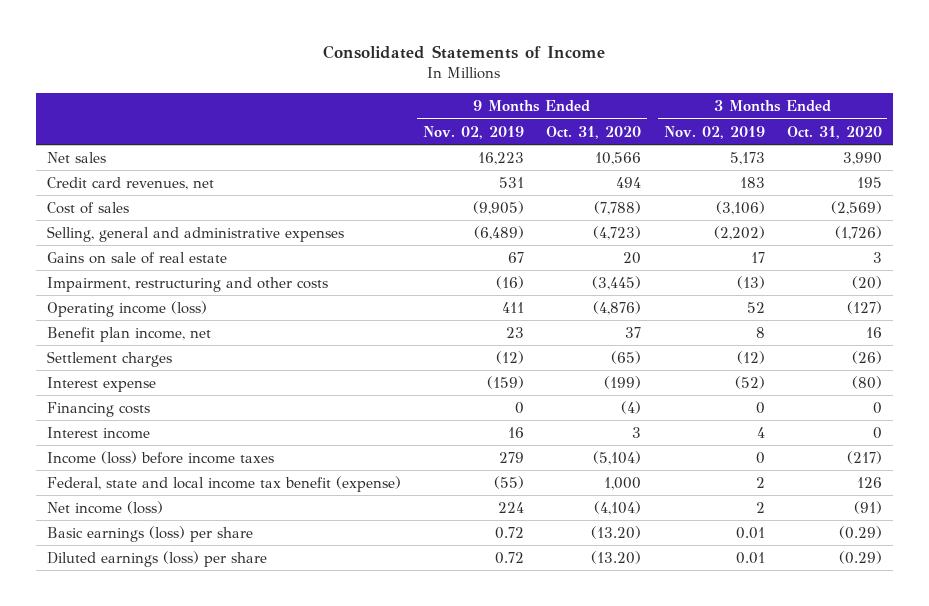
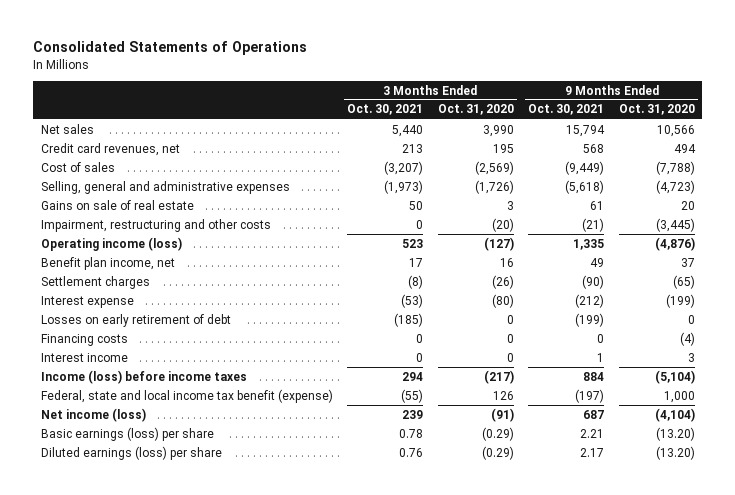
- Consolidated Statements of Income
+ Consolidated Statements of Operations
- | 9 Months Ended Nov. 02, 2019 | 9 Months Ended Oct. 31, 2020 | 3 Months Ended Nov. 02, 2019 | 3 Months Ended Oct. 31, 2020
+ | 3 Months Ended Oct. 30, 2021 | 3 Months Ended Oct. 31, 2020 | 9 Months Ended Oct. 30, 2021 | 9 Months Ended Oct. 31, 2020
+ Losses on early retirement of debt | (185) | 0 | (199) | 0

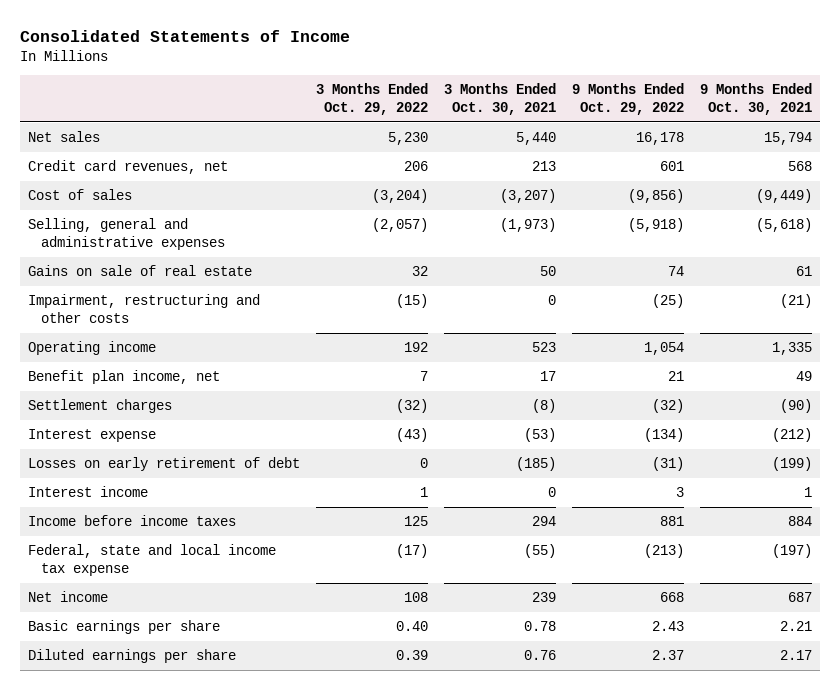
- Consolidated Statements of Operations
+ Consolidated Statements of Income
- | 3 Months Ended Oct. 30, 2021 | 3 Months Ended Oct. 31, 2020 | 9 Months Ended Oct. 30, 2021 | 9 Months Ended Oct. 31, 2020
+ | 3 Months Ended Oct. 29, 2022 | 3 Months Ended Oct. 30, 2021 | 9 Months Ended Oct. 29, 2022 | 9 Months Ended Oct. 30, 2021
- Operating income (loss) | 523 | (127) | 1,335 | (4,876)
+ Operating income | 192 | 523 | 1,054 | 1,335
- Financing costs | 0 | 0 | 0 | (4)
- Income (loss) before income taxes | 294 | (217) | 884 | (5,104)
- Federal, state and local income tax benefit (expense) | (55) | 126 | (197) | 1,000
- Net income (loss) | 239 | (91) | 687 | (4,104)
- Basic earnings (loss) per share | 0.78 | (0.29) | 2.21 | (13.20)
- Diluted earnings (loss) per share | 0.76 | (0.29) | 2.17 | (13.20)
+ Income before income taxes | 125 | 294 | 881 | 884
+ Federal, state and local income tax expense | (17) | (55) | (213) | (197)
+ Net income | 108 | 239 | 668 | 687
+ Basic earnings per share | 0.40 | 0.78 | 2.43 | 2.21
+ Diluted earnings per share | 0.39 | 0.76 | 2.37 | 2.17

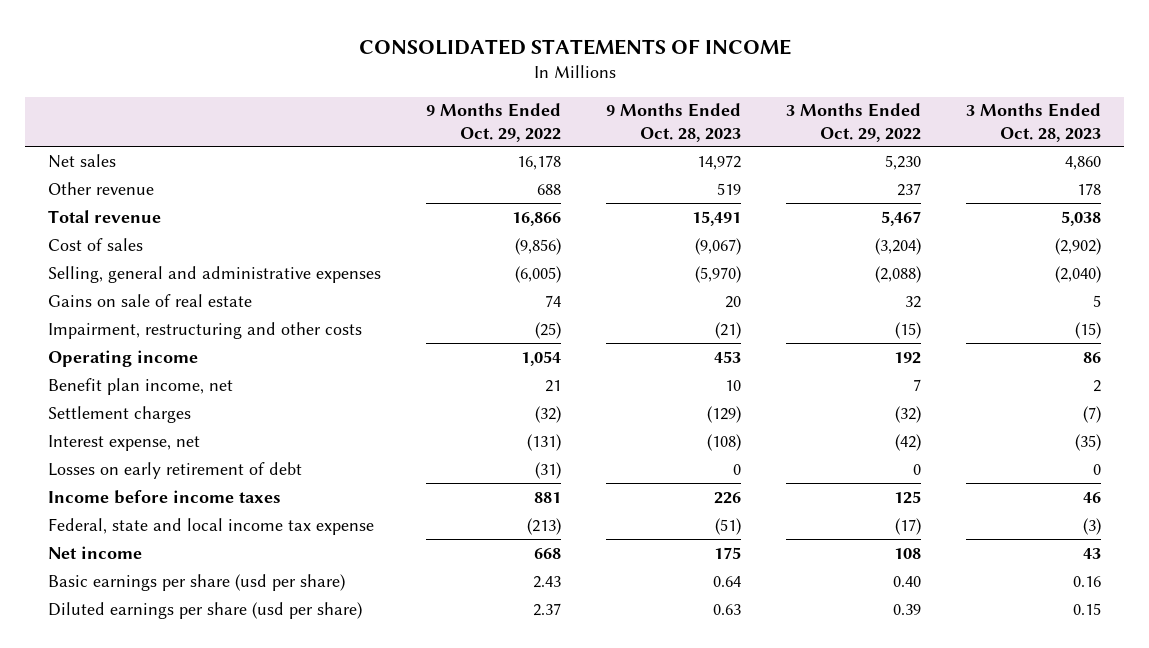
- Consolidated Statements of Income
+ CONSOLIDATED STATEMENTS OF INCOME
- | 3 Months Ended Oct. 29, 2022 | 3 Months Ended Oct. 30, 2021 | 9 Months Ended Oct. 29, 2022 | 9 Months Ended Oct. 30, 2021
+ | 9 Months Ended Oct. 29, 2022 | 9 Months Ended Oct. 28, 2023 | 3 Months Ended Oct. 29, 2022 | 3 Months Ended Oct. 28, 2023
- Credit card revenues, net | 206 | 213 | 601 | 568
+ Other revenue | 688 | 519 | 237 | 178
+ Total revenue | 16,866 | 15,491 | 5,467 | 5,038
- Selling, general and administrative expenses | (2,057) | (1,973) | (5,918) | (5,618)
+ Selling, general and administrative expenses | (6,005) | (5,970) | (2,088) | (2,040)
- Interest expense | (43) | (53) | (134) | (212)
+ Interest expense, net | (131) | (108) | (42) | (35)
- Interest income | 1 | 0 | 3 | 1
- Basic earnings per share | 0.40 | 0.78 | 2.43 | 2.21
- Diluted earnings per share | 0.39 | 0.76 | 2.37 | 2.17
+ Basic earnings per share (usd per share) | 2.43 | 0.64 | 0.40 | 0.16
+ Diluted earnings per share (usd per share) | 2.37 | 0.63 | 0.39 | 0.15

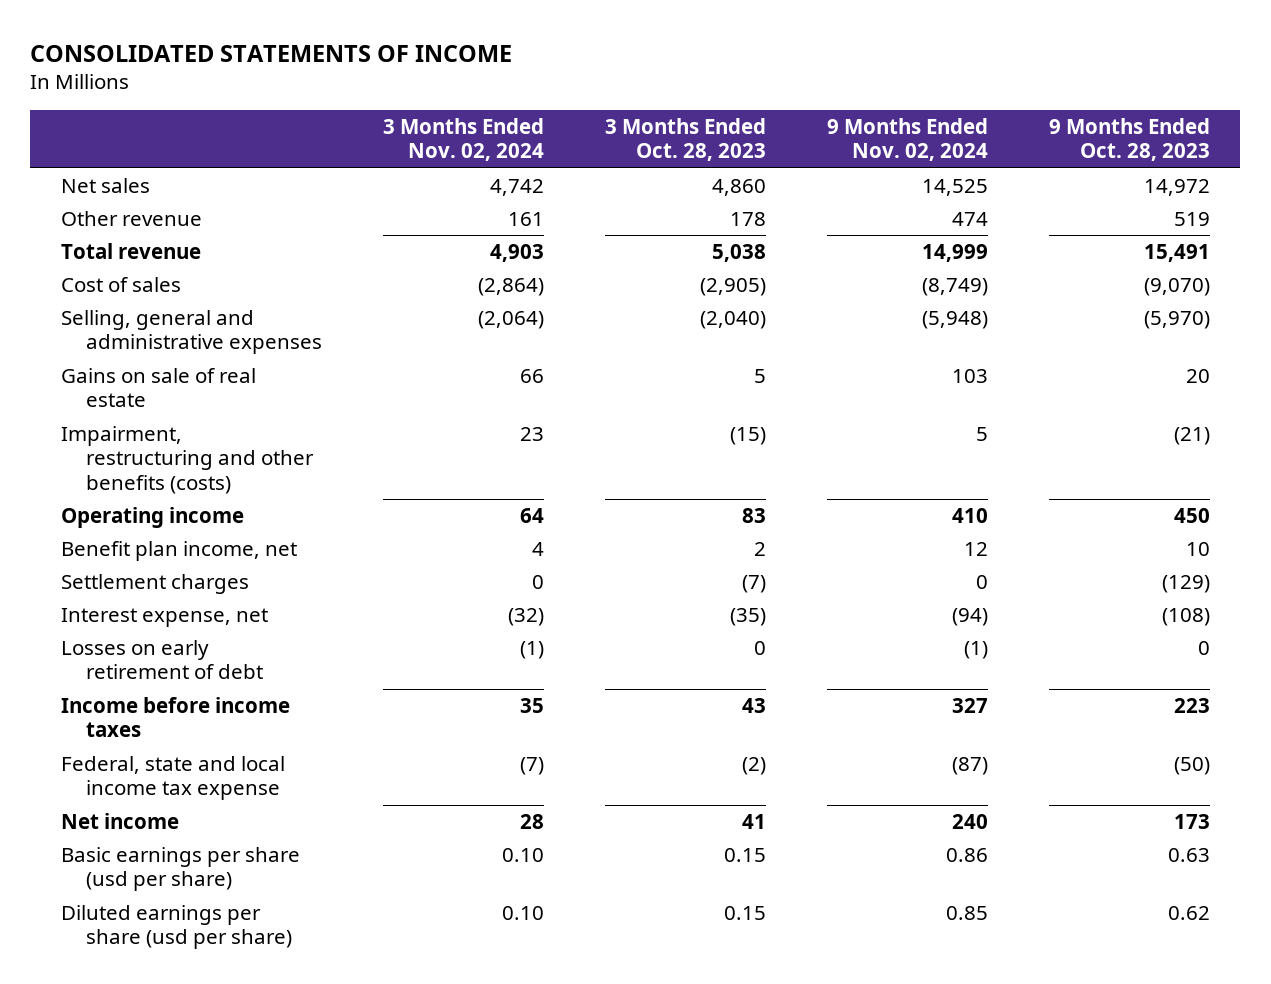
- | 9 Months Ended Oct. 29, 2022 | 9 Months Ended Oct. 28, 2023 | 3 Months Ended Oct. 29, 2022 | 3 Months Ended Oct. 28, 2023
+ | 3 Months Ended Nov. 02, 2024 | 3 Months Ended Oct. 28, 2023 | 9 Months Ended Nov. 02, 2024 | 9 Months Ended Oct. 28, 2023
- Cost of sales | (9,856) | (9,067) | (3,204) | (2,902)
+ Cost of sales | (2,864) | (2,905) | (8,749) | (9,070)
- Impairment, restructuring and other costs | (25) | (21) | (15) | (15)
- Operating income | 1,054 | 453 | 192 | 86
+ Impairment, restructuring and other benefits (costs) | 23 | (15) | 5 | (21)
+ Operating income | 64 | 83 | 410 | 450
- Income before income taxes | 881 | 226 | 125 | 46
- Federal, state and local income tax expense | (213) | (51) | (17) | (3)
- Net income | 668 | 175 | 108 | 43
- Basic earnings per share (usd per share) | 2.43 | 0.64 | 0.40 | 0.16
- Diluted earnings per share (usd per share) | 2.37 | 0.63 | 0.39 | 0.15
+ Income before income taxes | 35 | 43 | 327 | 223
+ Federal, state and local income tax expense | (7) | (2) | (87) | (50)
+ Net income | 28 | 41 | 240 | 173
+ Basic earnings per share (usd per share) | 0.10 | 0.15 | 0.86 | 0.63
+ Diluted earnings per share (usd per share) | 0.10 | 0.15 | 0.85 | 0.62

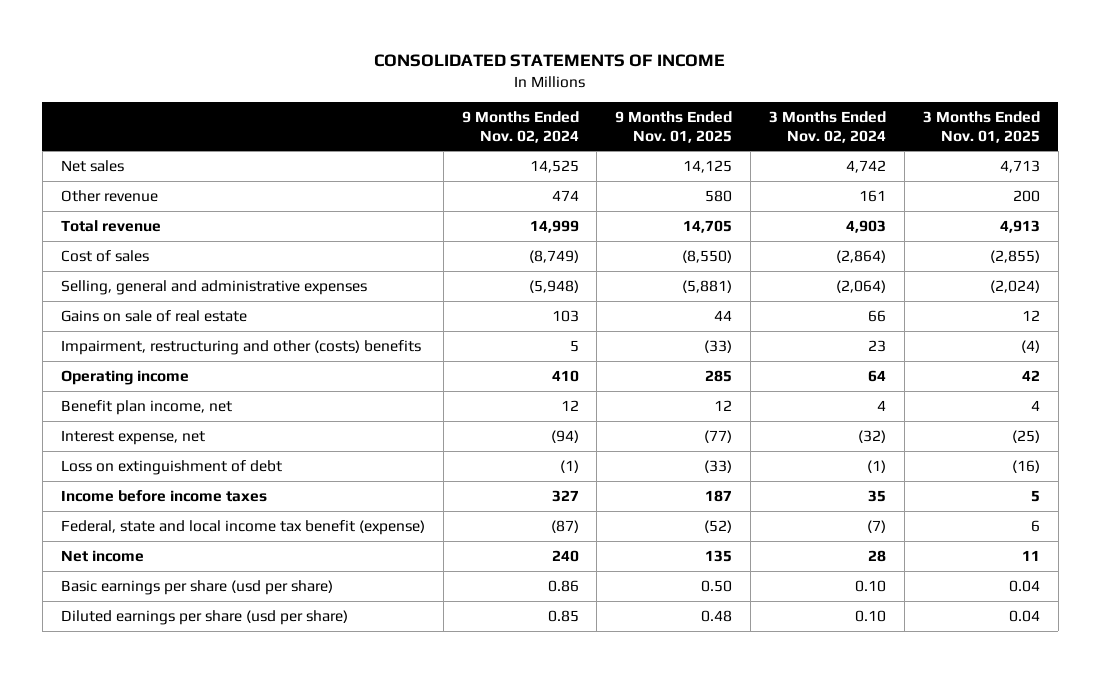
- | 3 Months Ended Nov. 02, 2024 | 3 Months Ended Oct. 28, 2023 | 9 Months Ended Nov. 02, 2024 | 9 Months Ended Oct. 28, 2023
+ | 9 Months Ended Nov. 02, 2024 | 9 Months Ended Nov. 01, 2025 | 3 Months Ended Nov. 02, 2024 | 3 Months Ended Nov. 01, 2025
- Impairment, restructuring and other benefits (costs) | 23 | (15) | 5 | (21)
+ Impairment, restructuring and other (costs) benefits | 5 | (33) | 23 | (4)
- Settlement charges | 0 | (7) | 0 | (129)
- Losses on early retirement of debt | (1) | 0 | (1) | 0
+ Loss on extinguishment of debt | (1) | (33) | (1) | (16)
- Federal, state and local income tax expense | (7) | (2) | (87) | (50)
+ Federal, state and local income tax benefit (expense) | (87) | (52) | (7) | 6

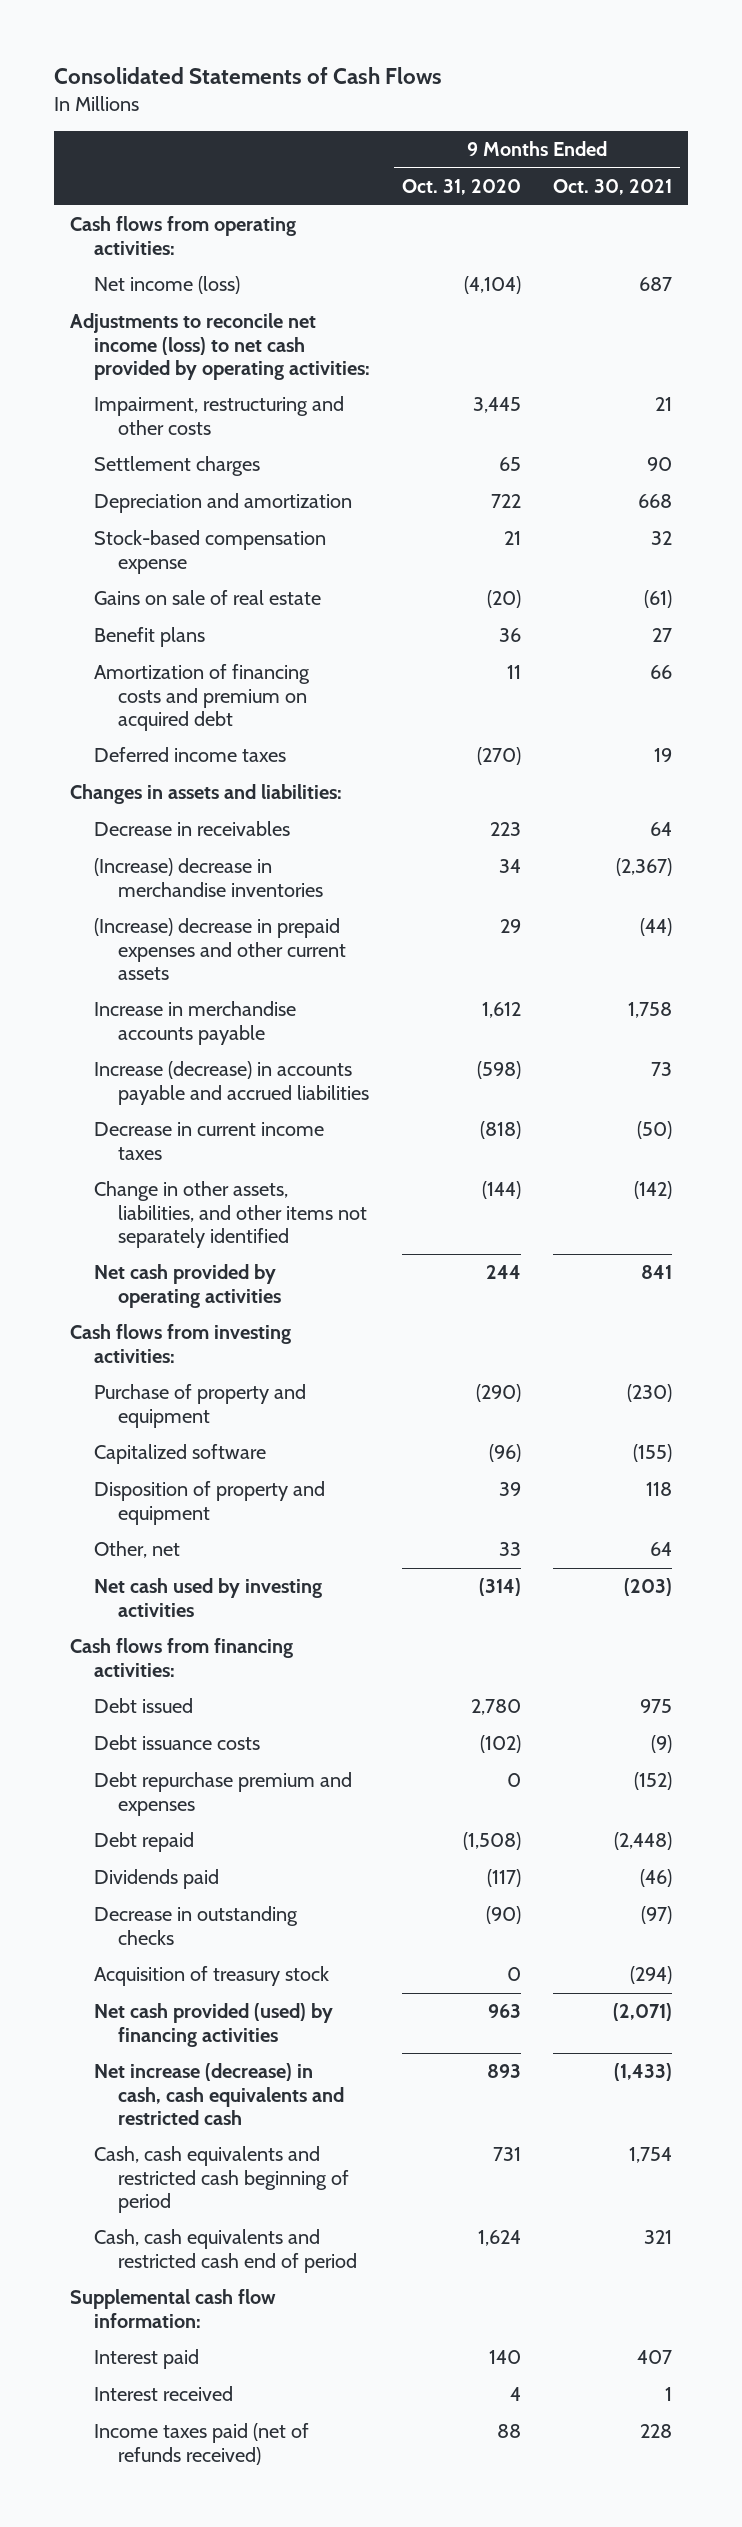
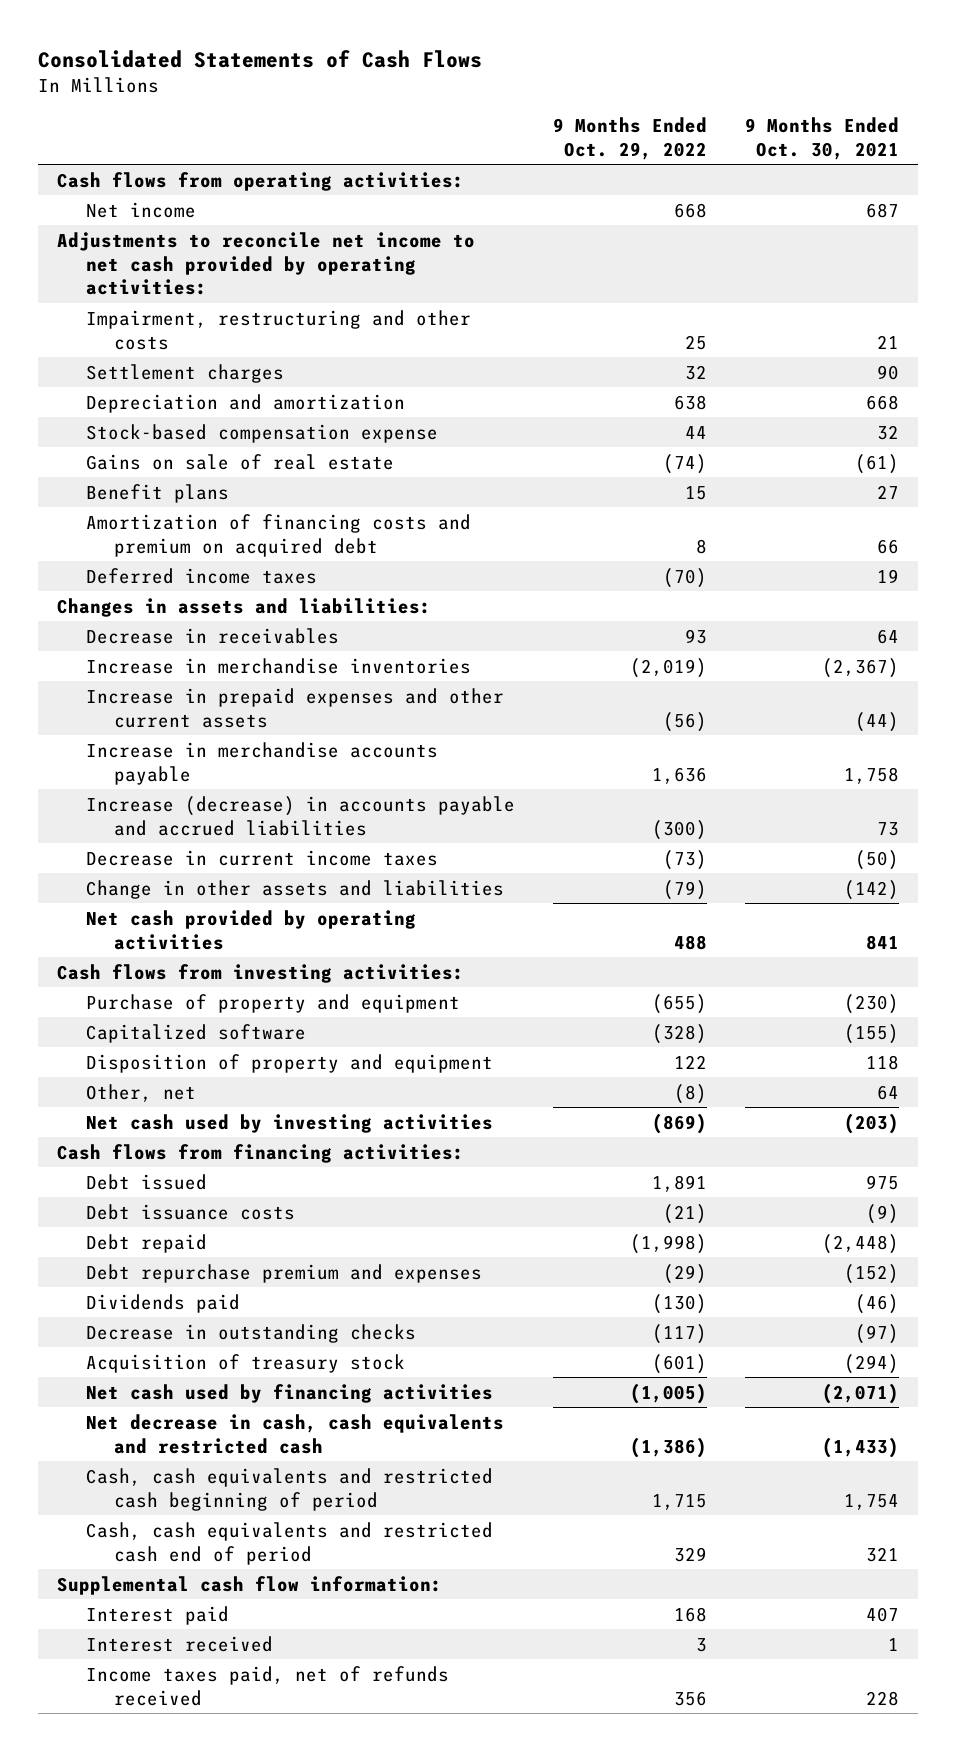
- | 9 Months Ended Oct. 31, 2020 | 9 Months Ended Oct. 30, 2021
+ | 9 Months Ended Oct. 29, 2022 | 9 Months Ended Oct. 30, 2021
- Net income (loss) | (4,104) | 687
- Adjustments to reconcile net income (loss) to net cash provided by operating activities:
+ Net income | 668 | 687
+ Adjustments to reconcile net income to net cash provided by operating activities:
- (Increase) decrease in merchandise inventories | 34 | (2,367)
- (Increase) decrease in prepaid expenses and other current assets | 29 | (44)
+ Increase in merchandise inventories | (2,019) | (2,367)
+ Increase in prepaid expenses and other current assets | (56) | (44)
- Change in other assets, liabilities, and other items not separately identified | (144) | (142)
+ Change in other assets and liabilities | (79) | (142)
moved down: Debt repurchase premium and expenses | (29) | (152)
- Net cash provided (used) by financing activities | 963 | (2,071)
- Net increase (decrease) in cash, cash equivalents and restricted cash | 893 | (1,433)
+ Net cash used by financing activities | (1,005) | (2,071)
+ Net decrease in cash, cash equivalents and restricted cash | (1,386) | (1,433)
- Income taxes paid (net of refunds received) | 88 | 228
+ Income taxes paid, net of refunds received | 356 | 228

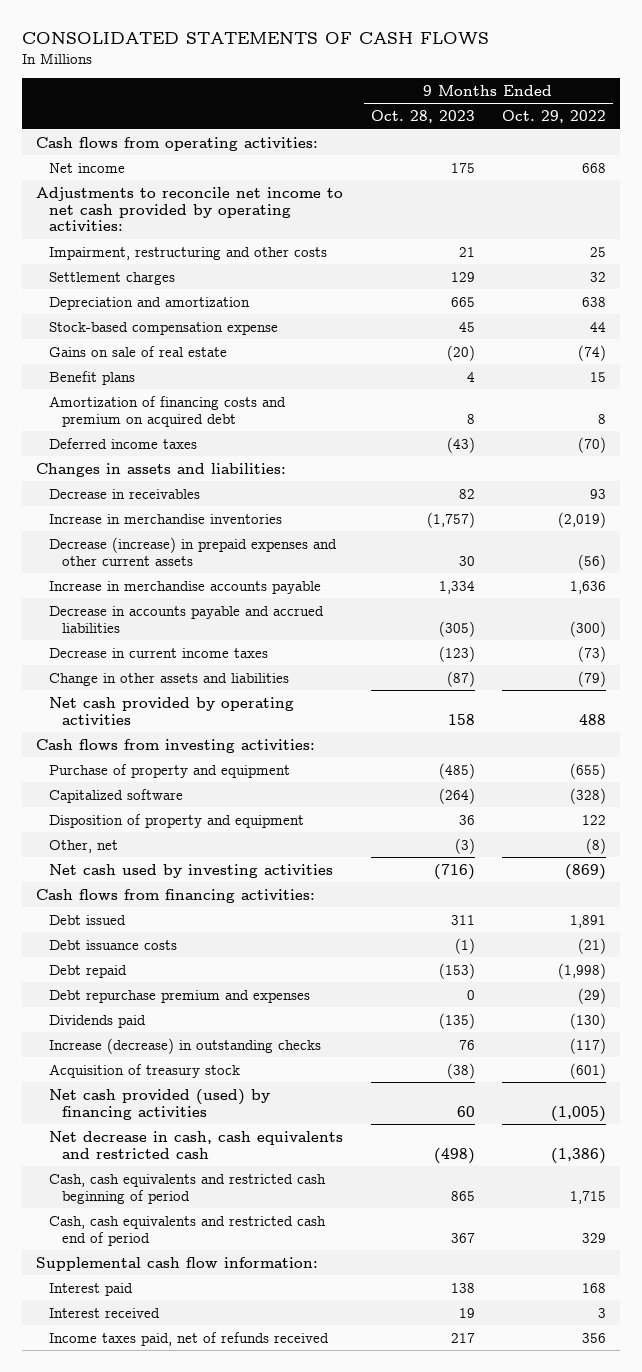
- Consolidated Statements of Cash Flows
+ CONSOLIDATED STATEMENTS OF CASH FLOWS
- | 9 Months Ended Oct. 29, 2022 | 9 Months Ended Oct. 30, 2021
+ | 9 Months Ended Oct. 28, 2023 | 9 Months Ended Oct. 29, 2022
- Increase in prepaid expenses and other current assets | (56) | (44)
+ Decrease (increase) in prepaid expenses and other current assets | 30 | (56)
- Increase (decrease) in accounts payable and accrued liabilities | (300) | 73
+ Decrease in accounts payable and accrued liabilities | (305) | (300)
- Decrease in outstanding checks | (117) | (97)
+ Increase (decrease) in outstanding checks | 76 | (117)
- Net cash used by financing activities | (1,005) | (2,071)
+ Net cash provided (used) by financing activities | 60 | (1,005)

